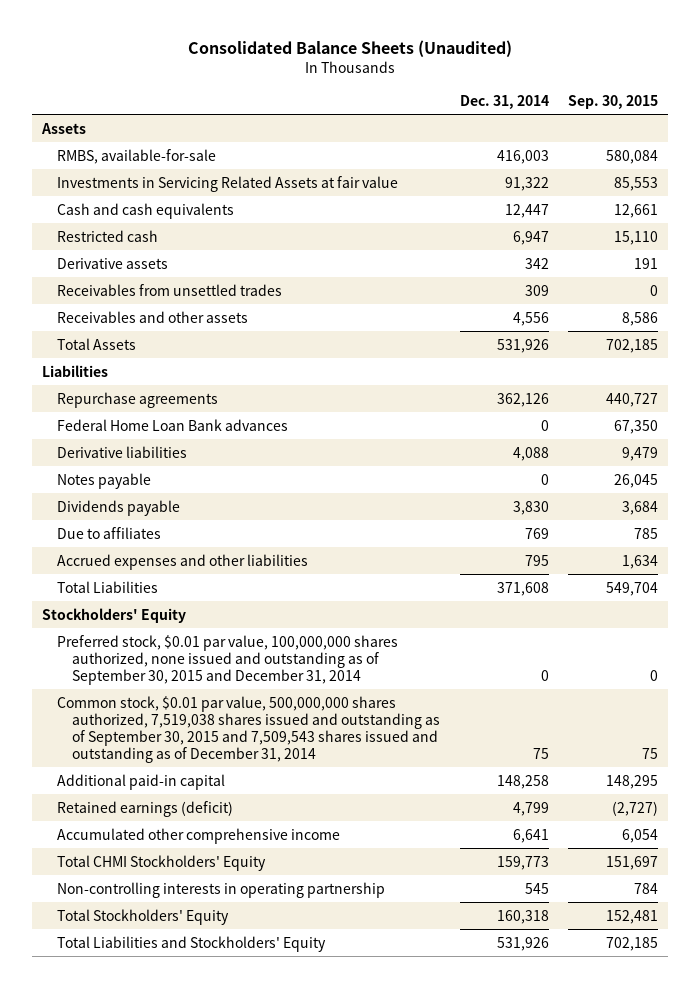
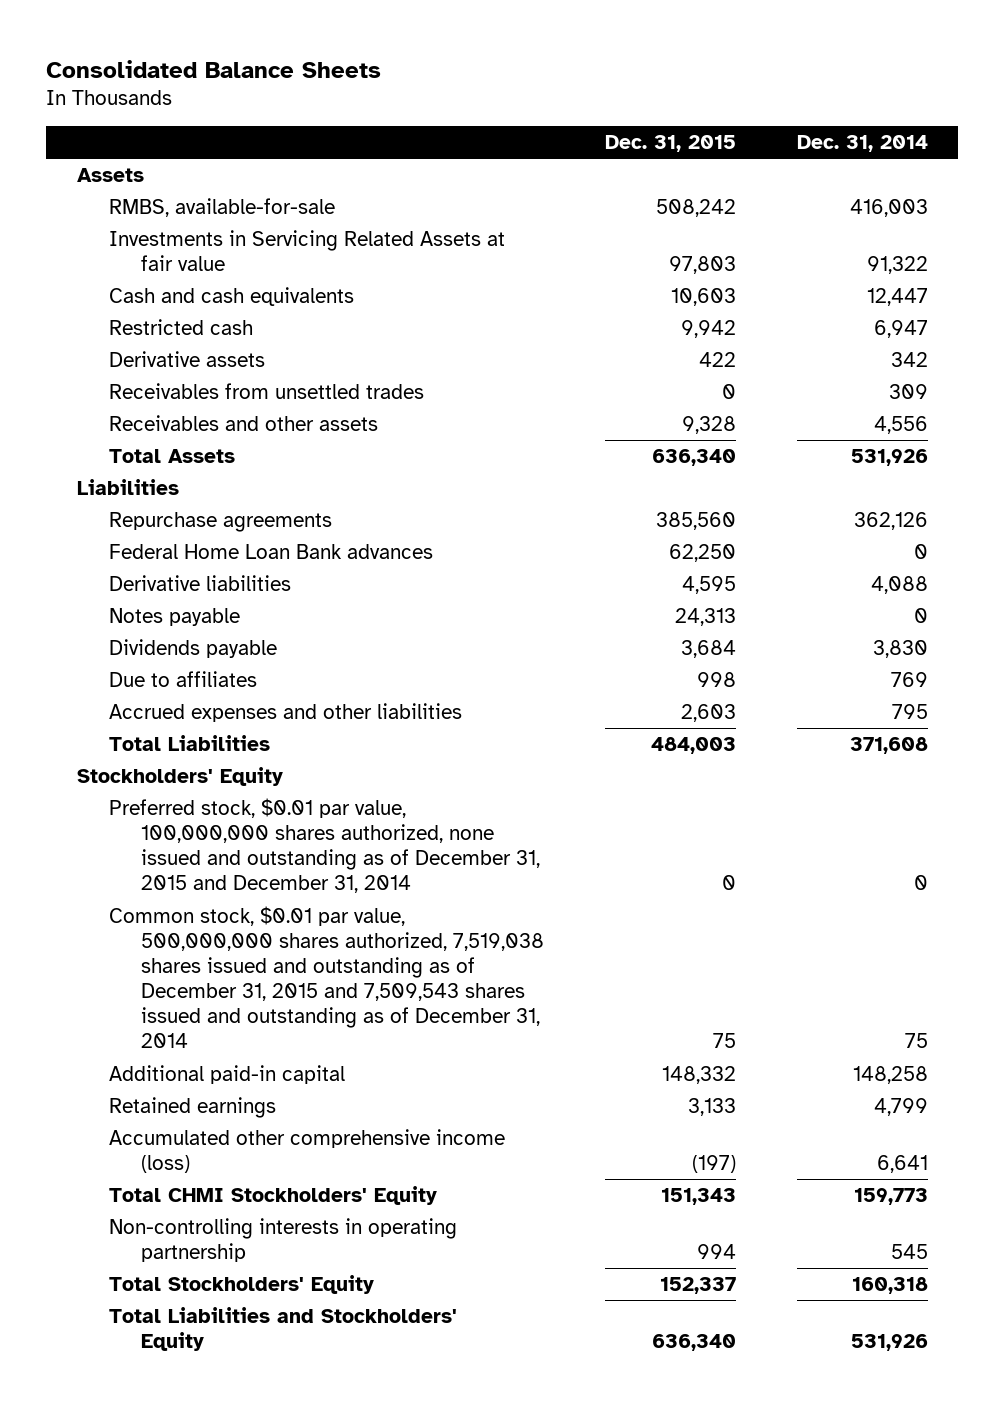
- Consolidated Balance Sheets (Unaudited)
+ Consolidated Balance Sheets
- | Dec. 31, 2014 | Sep. 30, 2015
+ | Dec. 31, 2015 | Dec. 31, 2014
- Preferred stock, $0.01 par value, 100,000,000 shares authorized, none issued and outstanding as of September 30, 2015 and December 31, 2014 | 0 | 0
- Common stock, $0.01 par value, 500,000,000 shares authorized, 7,519,038 shares issued and outstanding as of September 30, 2015 and 7,509,543 shares issued and outstanding as of December 31, 2014 | 75 | 75
+ Preferred stock, $0.01 par value, 100,000,000 shares authorized, none issued and outstanding as of December 31, 2015 and December 31, 2014 | 0 | 0
+ Common stock, $0.01 par value, 500,000,000 shares authorized, 7,519,038 shares issued and outstanding as of December 31, 2015 and 7,509,543 shares issued and outstanding as of December 31, 2014 | 75 | 75
- Retained earnings (deficit) | 4,799 | (2,727)
- Accumulated other comprehensive income | 6,641 | 6,054
+ Retained earnings | 3,133 | 4,799
+ Accumulated other comprehensive income (loss) | (197) | 6,641

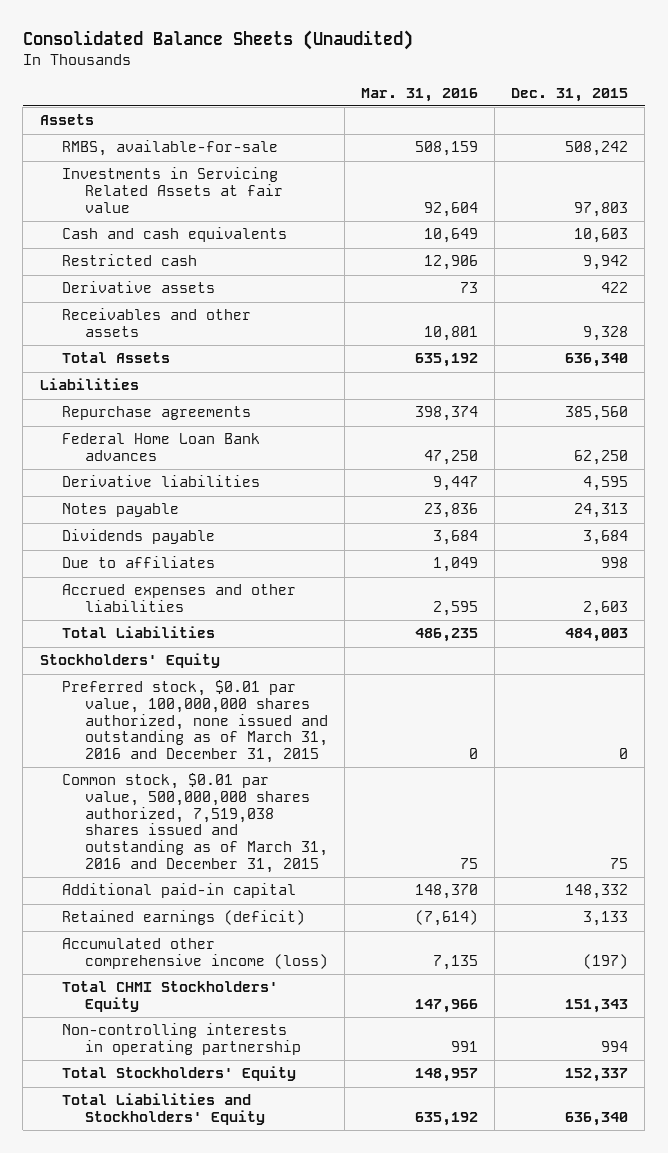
- Consolidated Balance Sheets
+ Consolidated Balance Sheets (Unaudited)
- | Dec. 31, 2015 | Dec. 31, 2014
+ | Mar. 31, 2016 | Dec. 31, 2015
- Receivables from unsettled trades | 0 | 309
- Preferred stock, $0.01 par value, 100,000,000 shares authorized, none issued and outstanding as of December 31, 2015 and December 31, 2014 | 0 | 0
- Common stock, $0.01 par value, 500,000,000 shares authorized, 7,519,038 shares issued and outstanding as of December 31, 2015 and 7,509,543 shares issued and outstanding as of December 31, 2014 | 75 | 75
+ Preferred stock, $0.01 par value, 100,000,000 shares authorized, none issued and outstanding as of March 31, 2016 and December 31, 2015 | 0 | 0
+ Common stock, $0.01 par value, 500,000,000 shares authorized, 7,519,038 shares issued and outstanding as of March 31, 2016 and December 31, 2015 | 75 | 75
- Retained earnings | 3,133 | 4,799
+ Retained earnings (deficit) | (7,614) | 3,133

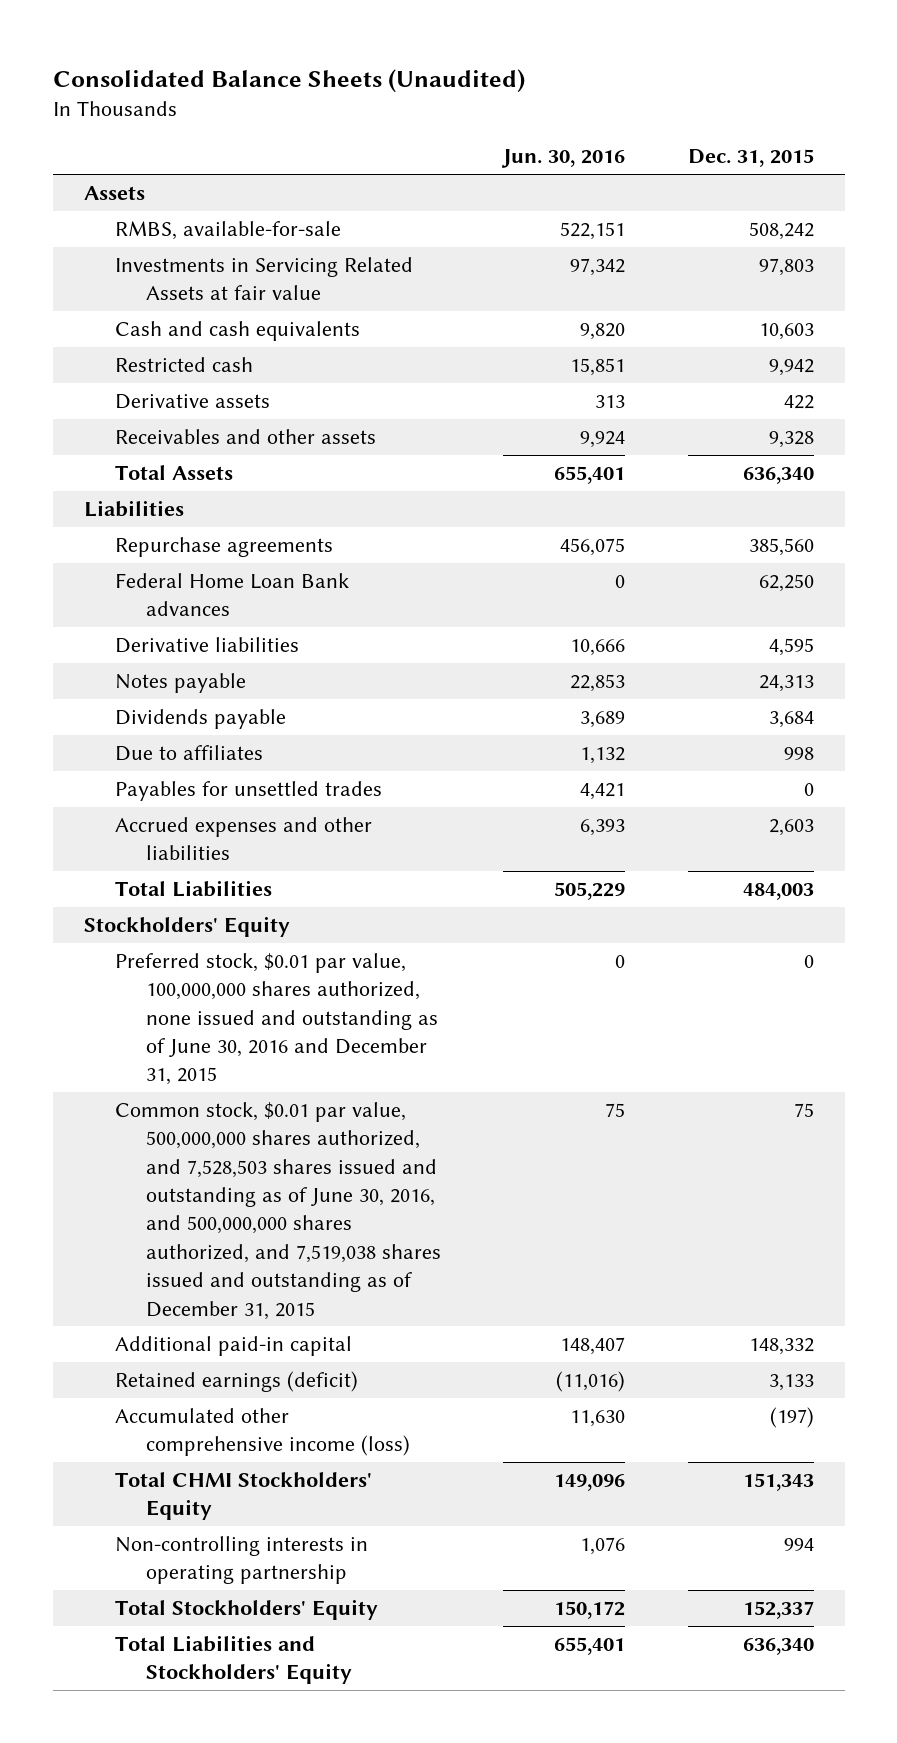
- | Mar. 31, 2016 | Dec. 31, 2015
+ | Jun. 30, 2016 | Dec. 31, 2015
+ Payables for unsettled trades | 4,421 | 0
- Preferred stock, $0.01 par value, 100,000,000 shares authorized, none issued and outstanding as of March 31, 2016 and December 31, 2015 | 0 | 0
- Common stock, $0.01 par value, 500,000,000 shares authorized, 7,519,038 shares issued and outstanding as of March 31, 2016 and December 31, 2015 | 75 | 75
+ Preferred stock, $0.01 par value, 100,000,000 shares authorized, none issued and outstanding as of June 30, 2016 and December 31, 2015 | 0 | 0
+ Common stock, $0.01 par value, 500,000,000 shares authorized, and 7,528,503 shares issued and outstanding as of June 30, 2016, and 500,000,000 shares authorized, and 7,519,038 shares issued and outstanding as of December 31, 2015 | 75 | 75

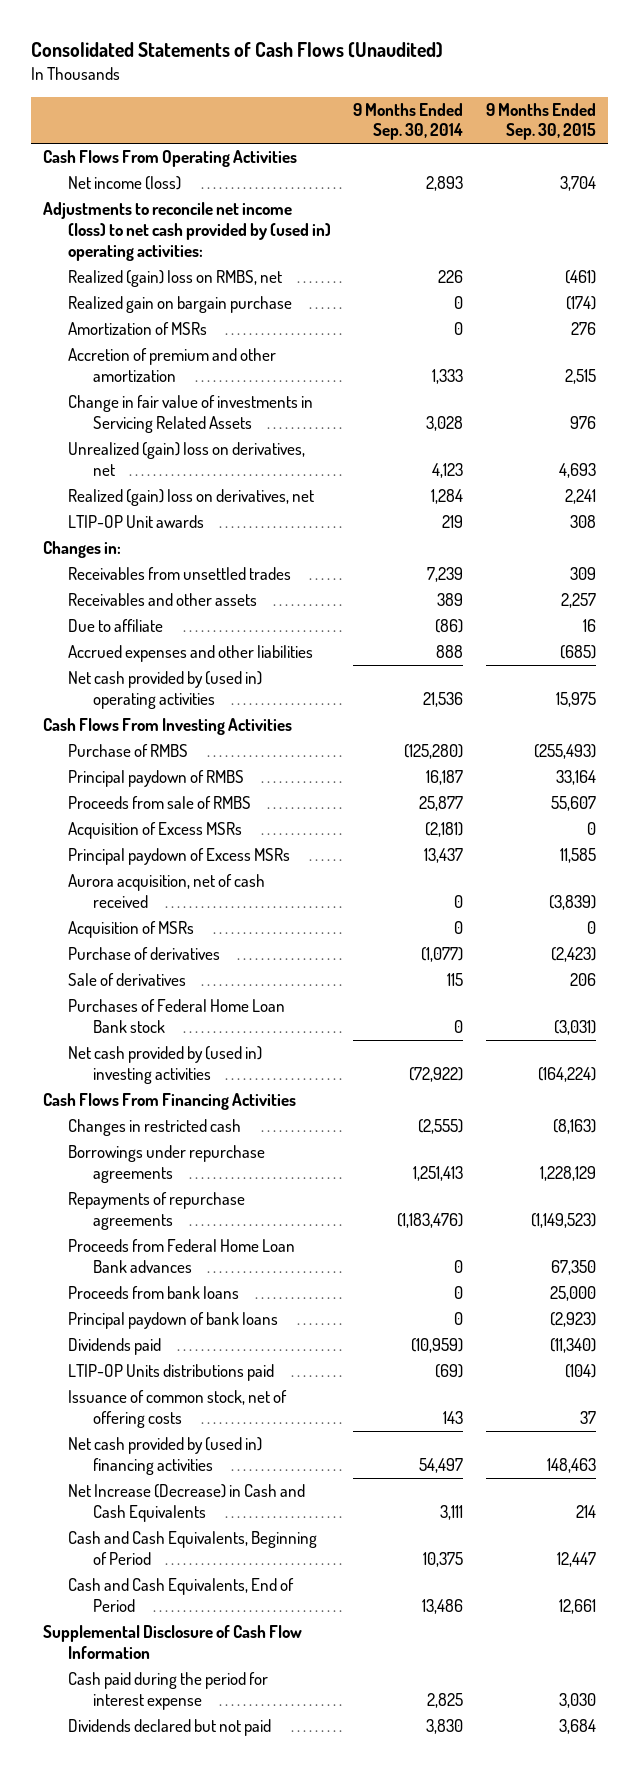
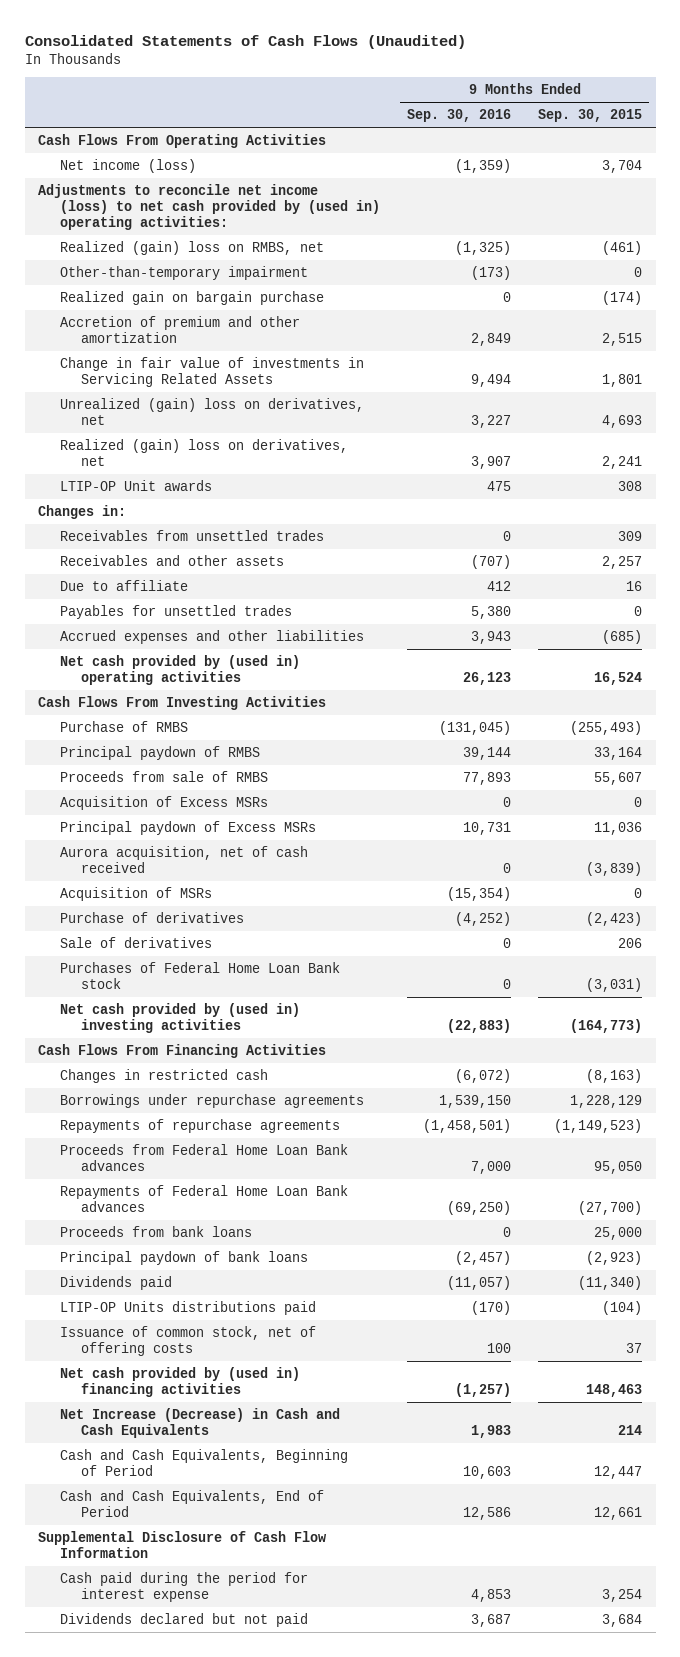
- | 9 Months Ended Sep. 30, 2014 | 9 Months Ended Sep. 30, 2015
+ | 9 Months Ended Sep. 30, 2016 | 9 Months Ended Sep. 30, 2015
+ Other-than-temporary impairment | (173) | 0
- Amortization of MSRs | 0 | 276
- Change in fair value of investments in Servicing Related Assets | 3,028 | 976
+ Change in fair value of investments in Servicing Related Assets | 9,494 | 1,801
+ Payables for unsettled trades | 5,380 | 0
- Net cash provided by (used in) operating activities | 21,536 | 15,975
+ Net cash provided by (used in) operating activities | 26,123 | 16,524
- Principal paydown of Excess MSRs | 13,437 | 11,585
+ Principal paydown of Excess MSRs | 10,731 | 11,036
- Net cash provided by (used in) investing activities | (72,922) | (164,224)
+ Net cash provided by (used in) investing activities | (22,883) | (164,773)
- Proceeds from Federal Home Loan Bank advances | 0 | 67,350
+ Proceeds from Federal Home Loan Bank advances | 7,000 | 95,050
+ Repayments of Federal Home Loan Bank advances | (69,250) | (27,700)
- Cash paid during the period for interest expense | 2,825 | 3,030
+ Cash paid during the period for interest expense | 4,853 | 3,254

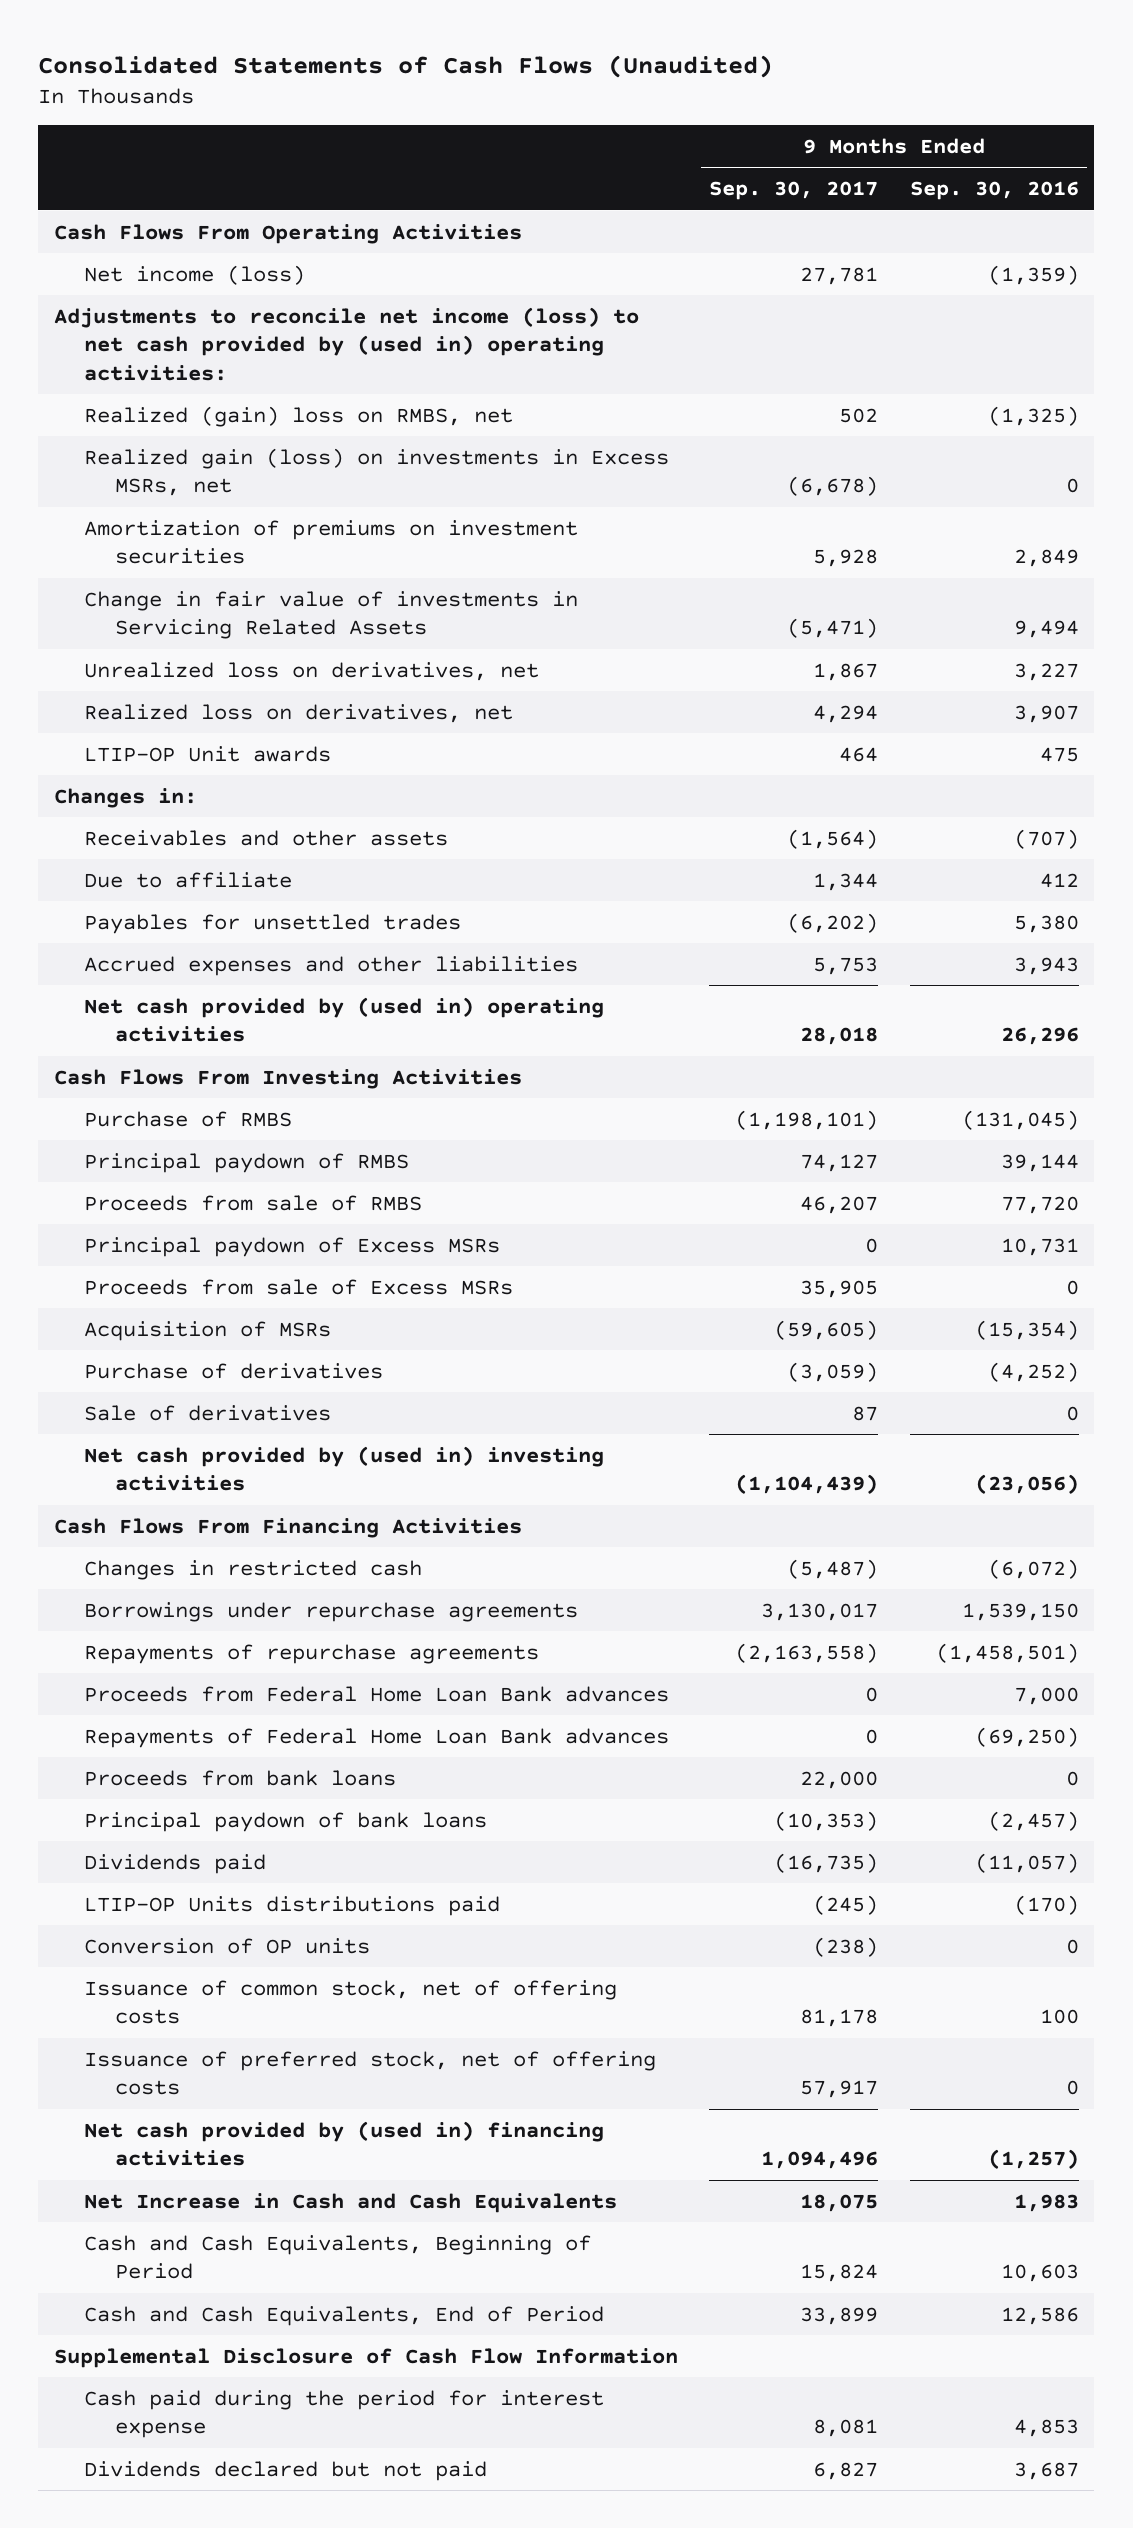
- | 9 Months Ended Sep. 30, 2016 | 9 Months Ended Sep. 30, 2015
+ | 9 Months Ended Sep. 30, 2017 | 9 Months Ended Sep. 30, 2016
- Other-than-temporary impairment | (173) | 0
- Realized gain on bargain purchase | 0 | (174)
- Accretion of premium and other amortization | 2,849 | 2,515
+ Realized gain (loss) on investments in Excess MSRs, net | (6,678) | 0
+ Amortization of premiums on investment securities | 5,928 | 2,849
- Unrealized (gain) loss on derivatives, net | 3,227 | 4,693
- Realized (gain) loss on derivatives, net | 3,907 | 2,241
+ Unrealized loss on derivatives, net | 1,867 | 3,227
+ Realized loss on derivatives, net | 4,294 | 3,907
- Receivables from unsettled trades | 0 | 309
- Net cash provided by (used in) operating activities | 26,123 | 16,524
+ Net cash provided by (used in) operating activities | 28,018 | 26,296
- Proceeds from sale of RMBS | 77,893 | 55,607
- Acquisition of Excess MSRs | 0 | 0
+ Proceeds from sale of RMBS | 46,207 | 77,720
- Aurora acquisition, net of cash received | 0 | (3,839)
+ Proceeds from sale of Excess MSRs | 35,905 | 0
- Purchases of Federal Home Loan Bank stock | 0 | (3,031)
- Net cash provided by (used in) investing activities | (22,883) | (164,773)
+ Net cash provided by (used in) investing activities | (1,104,439) | (23,056)
+ Conversion of OP units | (238) | 0
+ Issuance of preferred stock, net of offering costs | 57,917 | 0
- Net Increase (Decrease) in Cash and Cash Equivalents | 1,983 | 214
+ Net Increase in Cash and Cash Equivalents | 18,075 | 1,983

